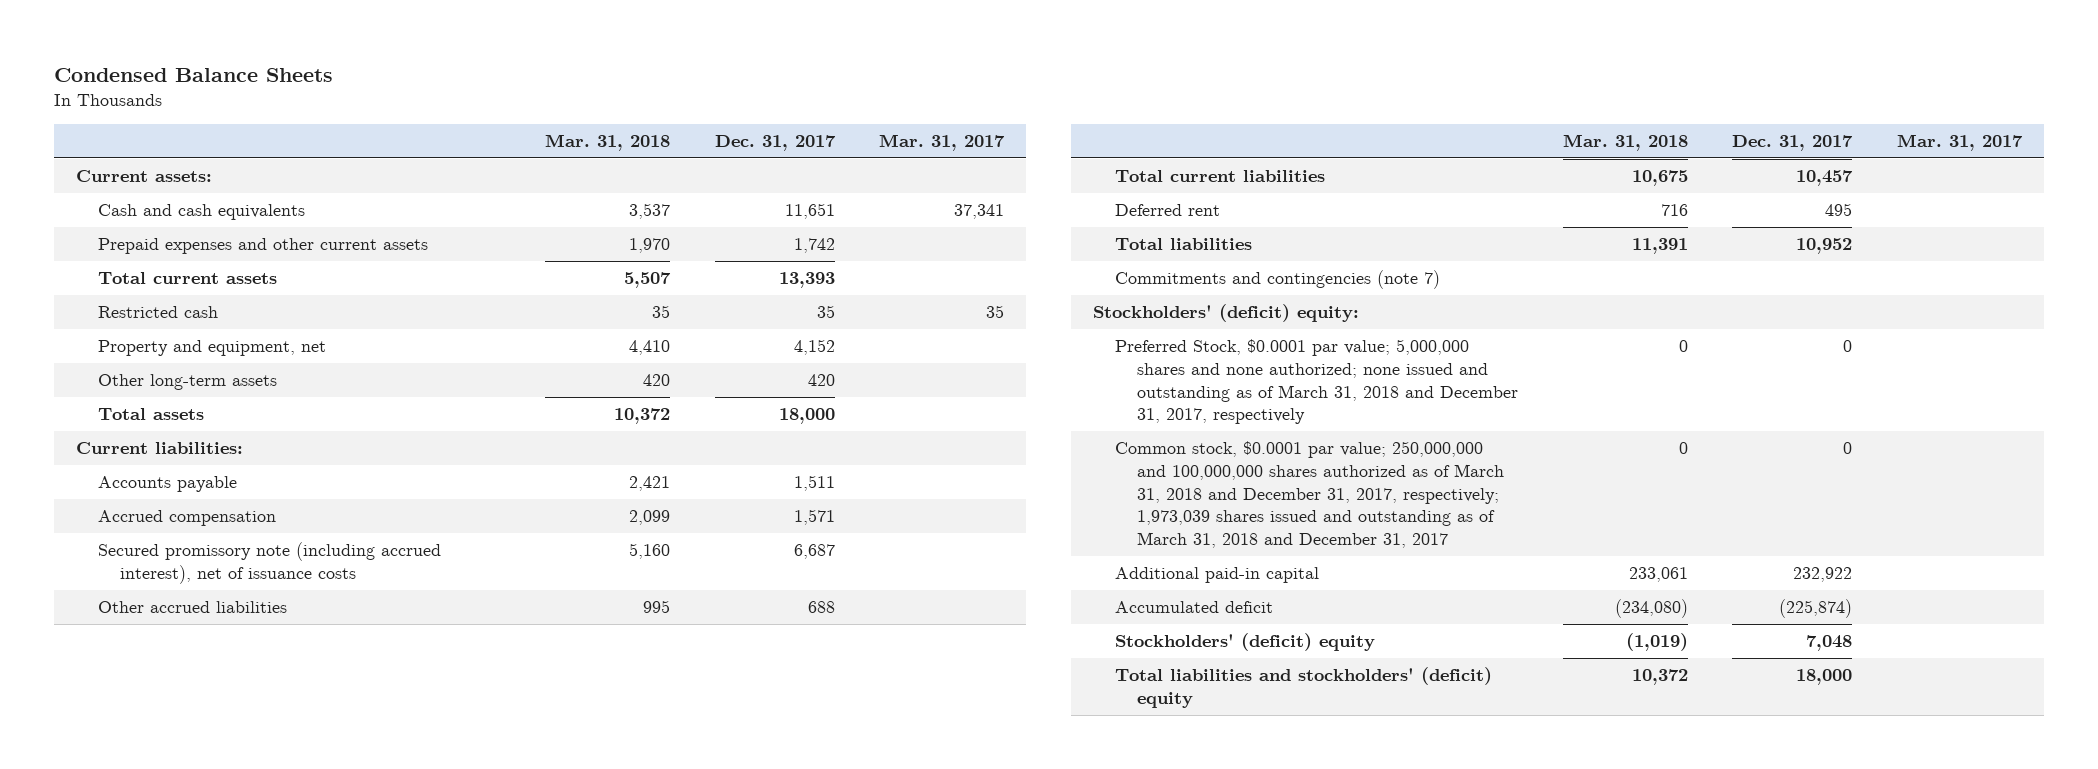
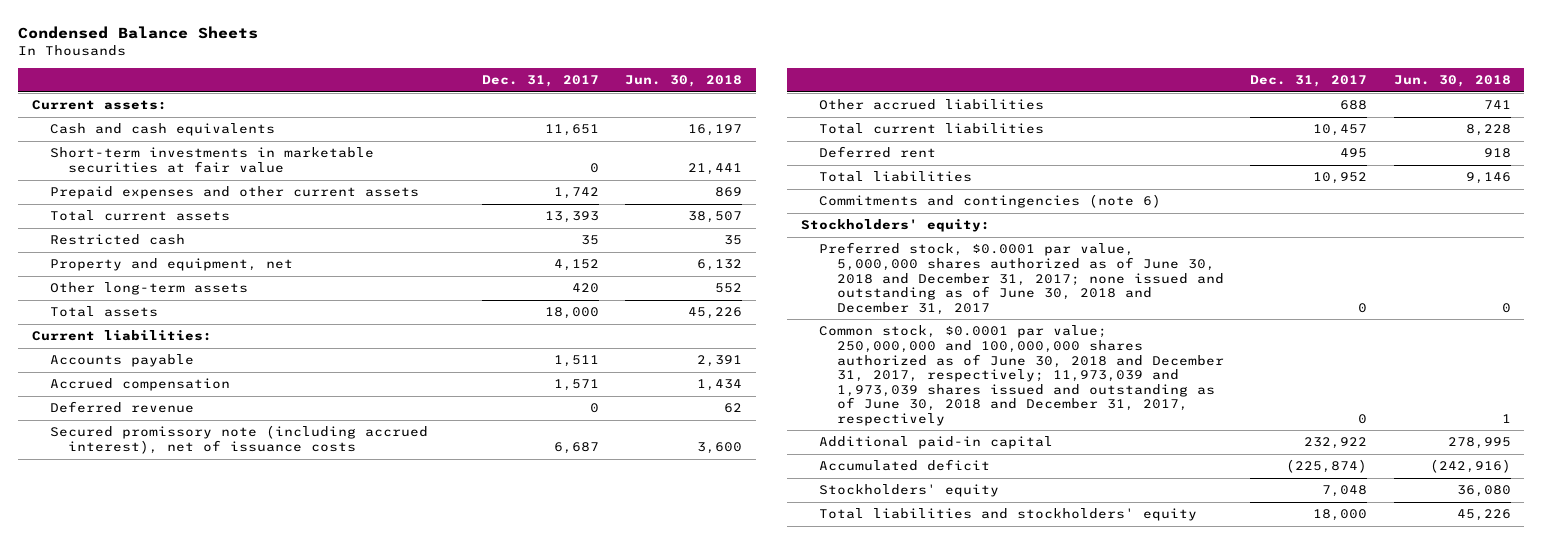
- | Mar. 31, 2018 | Dec. 31, 2017 | Mar. 31, 2017
+ | Dec. 31, 2017 | Jun. 30, 2018
+ Short-term investments in marketable securities at fair value | 0 | 21,441
+ Deferred revenue | 0 | 62
- Commitments and contingencies (note 7)
- Stockholders' (deficit) equity:
- Preferred Stock, $0.0001 par value; 5,000,000 shares and none authorized; none issued and outstanding as of March 31, 2018 and December 31, 2017, respectively | 0 | 0 |
- Common stock, $0.0001 par value; 250,000,000 and 100,000,000 shares authorized as of March 31, 2018 and December 31, 2017, respectively; 1,973,039 shares issued and outstanding as of March 31, 2018 and December 31, 2017 | 0 | 0 |
+ Commitments and contingencies (note 6)
+ Stockholders' equity:
+ Preferred stock, $0.0001 par value, 5,000,000 shares authorized as of June 30, 2018 and December 31, 2017; none issued and outstanding as of June 30, 2018 and December 31, 2017 | 0 | 0
+ Common stock, $0.0001 par value; 250,000,000 and 100,000,000 shares authorized as of June 30, 2018 and December 31, 2017, respectively; 11,973,039 and 1,973,039 shares issued and outstanding as of June 30, 2018 and December 31, 2017, respectively | 0 | 1
- Stockholders' (deficit) equity | (1,019) | 7,048 |
- Total liabilities and stockholders' (deficit) equity | 10,372 | 18,000 |
+ Stockholders' equity | 7,048 | 36,080
+ Total liabilities and stockholders' equity | 18,000 | 45,226

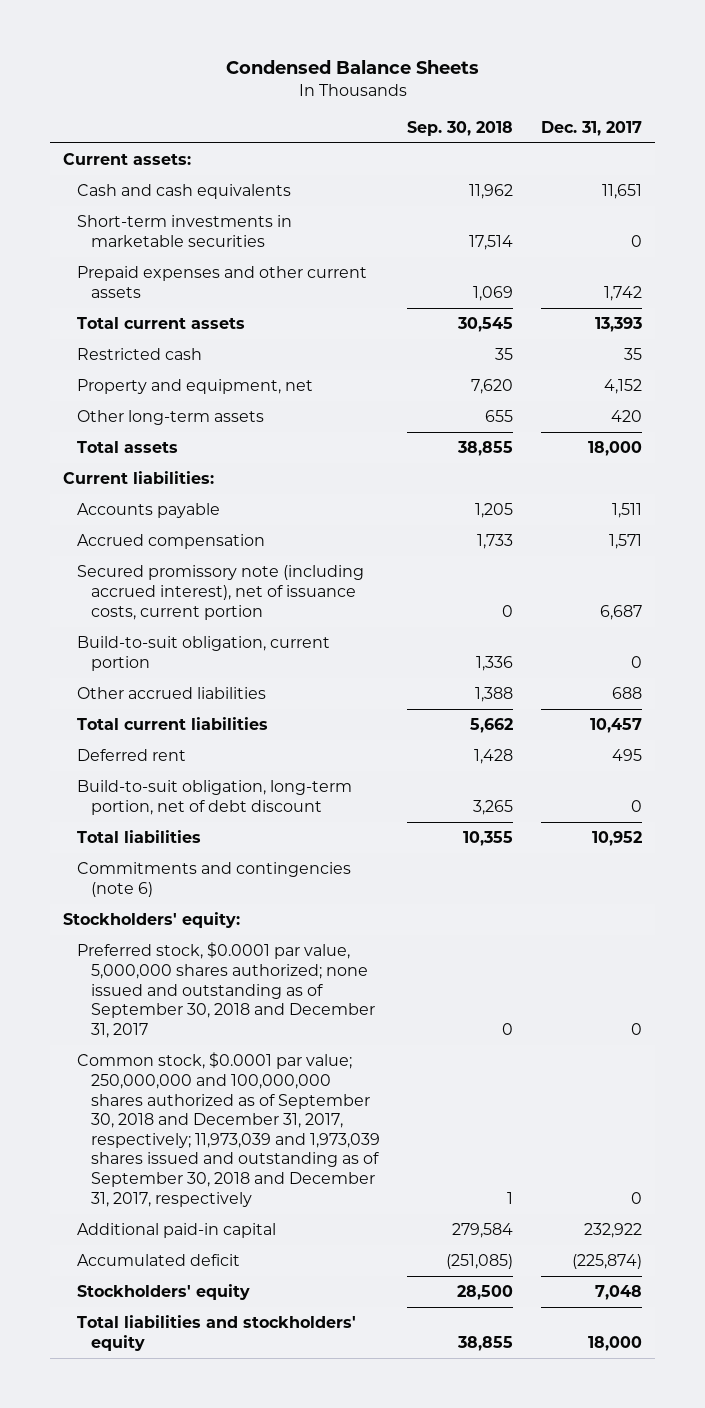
- | Dec. 31, 2017 | Jun. 30, 2018
+ | Sep. 30, 2018 | Dec. 31, 2017
- Short-term investments in marketable securities at fair value | 0 | 21,441
+ Short-term investments in marketable securities | 17,514 | 0
- Deferred revenue | 0 | 62
- Secured promissory note (including accrued interest), net of issuance costs | 6,687 | 3,600
+ Secured promissory note (including accrued interest), net of issuance costs, current portion | 0 | 6,687
+ Build-to-suit obligation, current portion | 1,336 | 0
+ Build-to-suit obligation, long-term portion, net of debt discount | 3,265 | 0
- Preferred stock, $0.0001 par value, 5,000,000 shares authorized as of June 30, 2018 and December 31, 2017; none issued and outstanding as of June 30, 2018 and December 31, 2017 | 0 | 0
- Common stock, $0.0001 par value; 250,000,000 and 100,000,000 shares authorized as of June 30, 2018 and December 31, 2017, respectively; 11,973,039 and 1,973,039 shares issued and outstanding as of June 30, 2018 and December 31, 2017, respectively | 0 | 1
+ Preferred stock, $0.0001 par value, 5,000,000 shares authorized; none issued and outstanding as of September 30, 2018 and December 31, 2017 | 0 | 0
+ Common stock, $0.0001 par value; 250,000,000 and 100,000,000 shares authorized as of September 30, 2018 and December 31, 2017, respectively; 11,973,039 and 1,973,039 shares issued and outstanding as of September 30, 2018 and December 31, 2017, respectively | 1 | 0

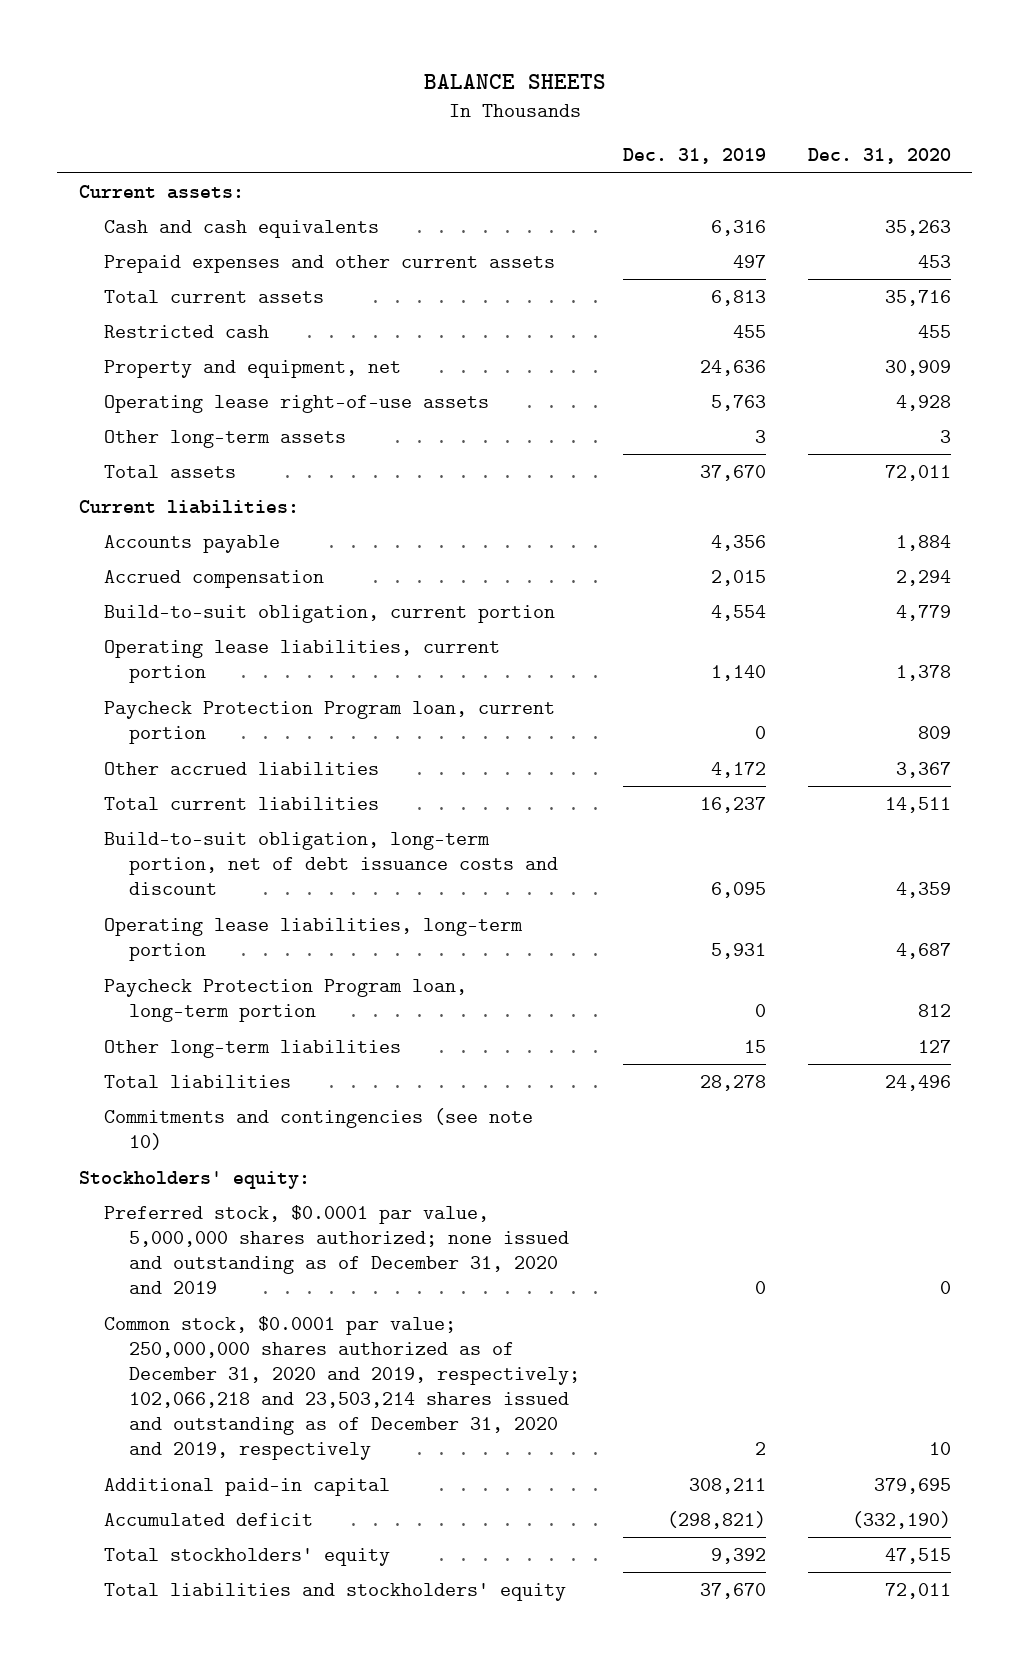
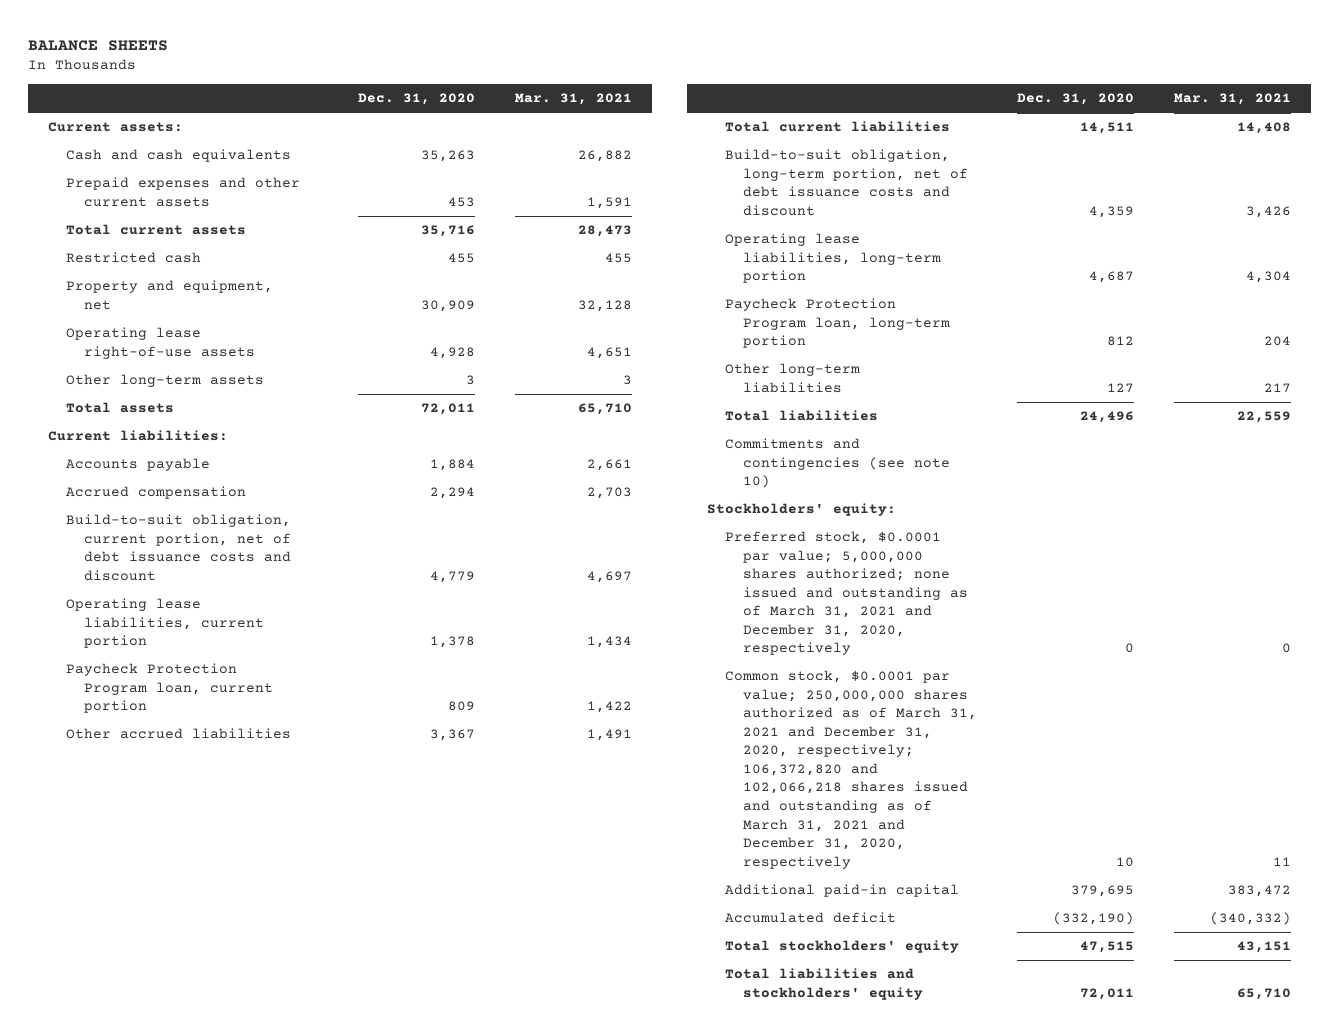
- | Dec. 31, 2019 | Dec. 31, 2020
+ | Dec. 31, 2020 | Mar. 31, 2021
- Build-to-suit obligation, current portion | 4,554 | 4,779
+ Build-to-suit obligation, current portion, net of debt issuance costs and discount | 4,779 | 4,697
- Preferred stock, $0.0001 par value, 5,000,000 shares authorized; none issued and outstanding as of December 31, 2020 and 2019 | 0 | 0
- Common stock, $0.0001 par value; 250,000,000 shares authorized as of December 31, 2020 and 2019, respectively; 102,066,218 and 23,503,214 shares issued and outstanding as of December 31, 2020 and 2019, respectively | 2 | 10
+ Preferred stock, $0.0001 par value; 5,000,000 shares authorized; none issued and outstanding as of March 31, 2021 and December 31, 2020, respectively | 0 | 0
+ Common stock, $0.0001 par value; 250,000,000 shares authorized as of March 31, 2021 and December 31, 2020, respectively; 106,372,820 and 102,066,218 shares issued and outstanding as of March 31, 2021 and December 31, 2020, respectively | 10 | 11

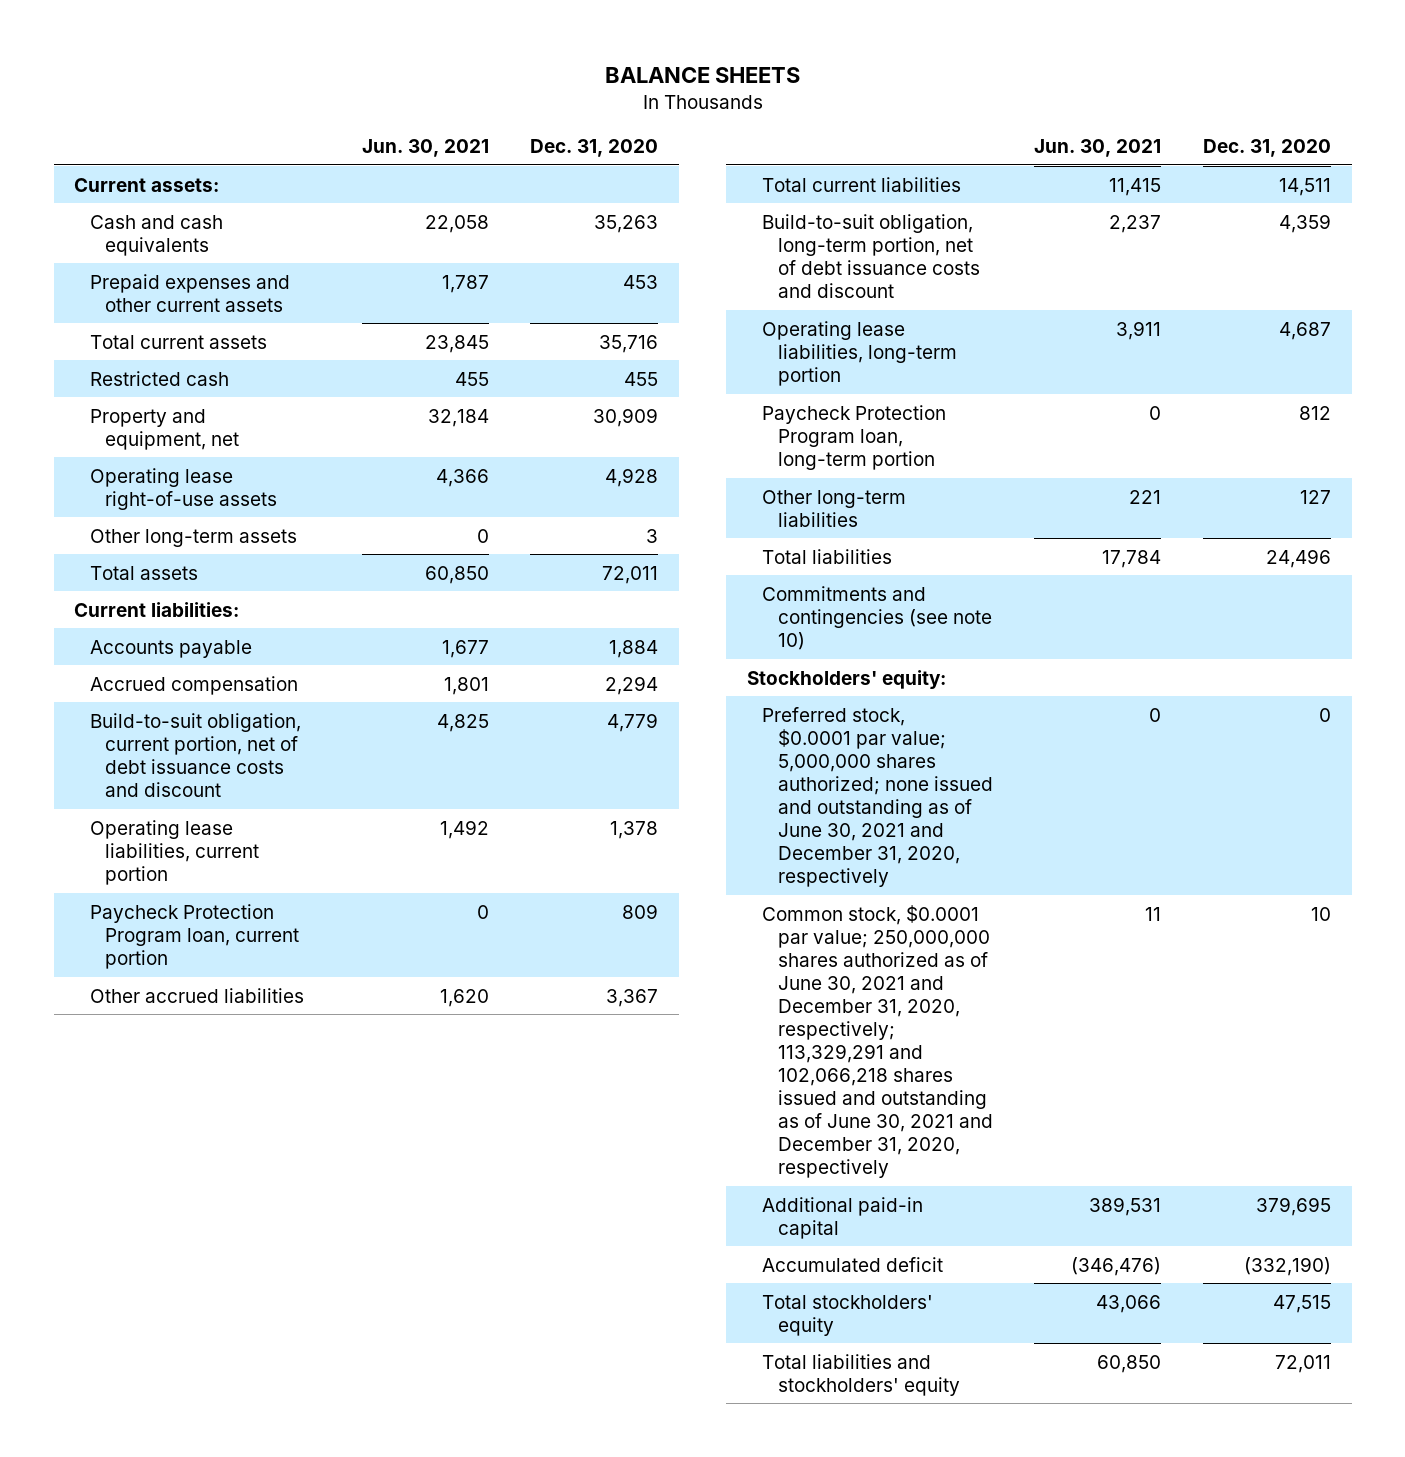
- | Dec. 31, 2020 | Mar. 31, 2021
+ | Jun. 30, 2021 | Dec. 31, 2020
- Preferred stock, $0.0001 par value; 5,000,000 shares authorized; none issued and outstanding as of March 31, 2021 and December 31, 2020, respectively | 0 | 0
- Common stock, $0.0001 par value; 250,000,000 shares authorized as of March 31, 2021 and December 31, 2020, respectively; 106,372,820 and 102,066,218 shares issued and outstanding as of March 31, 2021 and December 31, 2020, respectively | 10 | 11
+ Preferred stock, $0.0001 par value; 5,000,000 shares authorized; none issued and outstanding as of June 30, 2021 and December 31, 2020, respectively | 0 | 0
+ Common stock, $0.0001 par value; 250,000,000 shares authorized as of June 30, 2021 and December 31, 2020, respectively; 113,329,291 and 102,066,218 shares issued and outstanding as of June 30, 2021 and December 31, 2020, respectively | 11 | 10

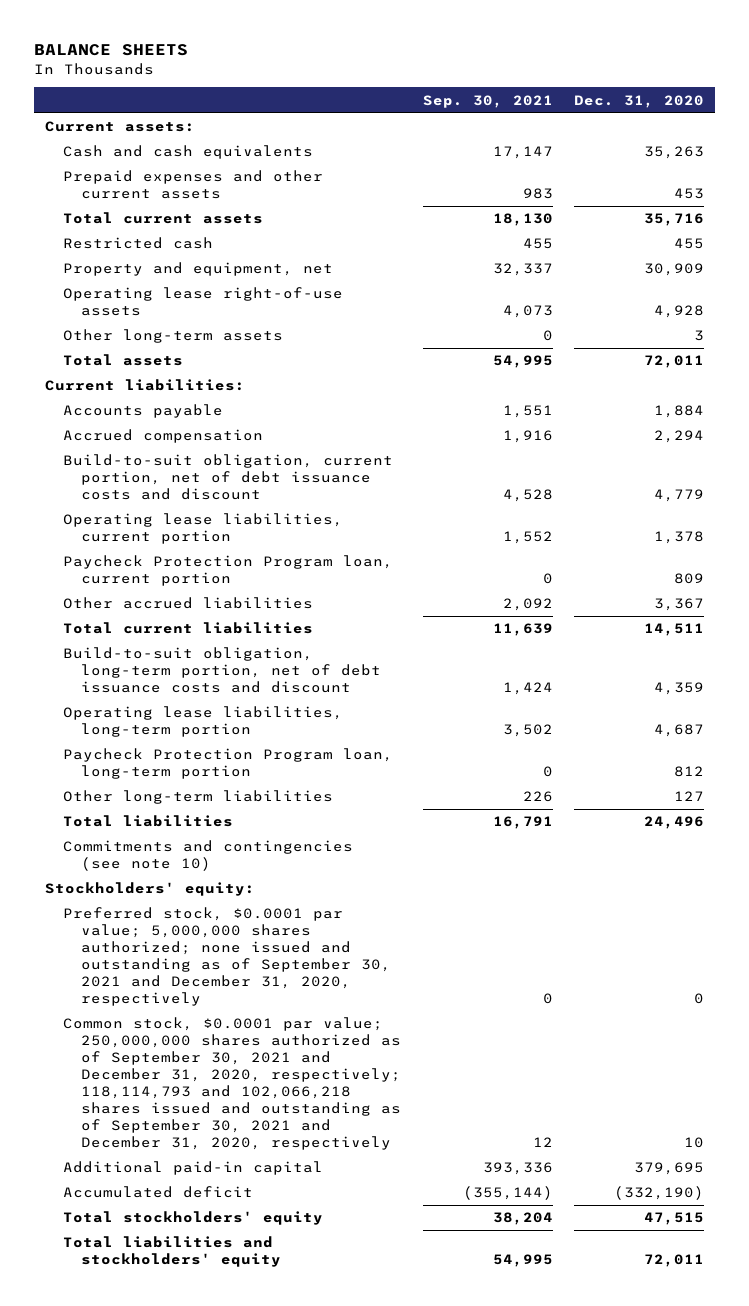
- | Jun. 30, 2021 | Dec. 31, 2020
+ | Sep. 30, 2021 | Dec. 31, 2020
- Preferred stock, $0.0001 par value; 5,000,000 shares authorized; none issued and outstanding as of June 30, 2021 and December 31, 2020, respectively | 0 | 0
- Common stock, $0.0001 par value; 250,000,000 shares authorized as of June 30, 2021 and December 31, 2020, respectively; 113,329,291 and 102,066,218 shares issued and outstanding as of June 30, 2021 and December 31, 2020, respectively | 11 | 10
+ Preferred stock, $0.0001 par value; 5,000,000 shares authorized; none issued and outstanding as of September 30, 2021 and December 31, 2020, respectively | 0 | 0
+ Common stock, $0.0001 par value; 250,000,000 shares authorized as of September 30, 2021 and December 31, 2020, respectively; 118,114,793 and 102,066,218 shares issued and outstanding as of September 30, 2021 and December 31, 2020, respectively | 12 | 10

